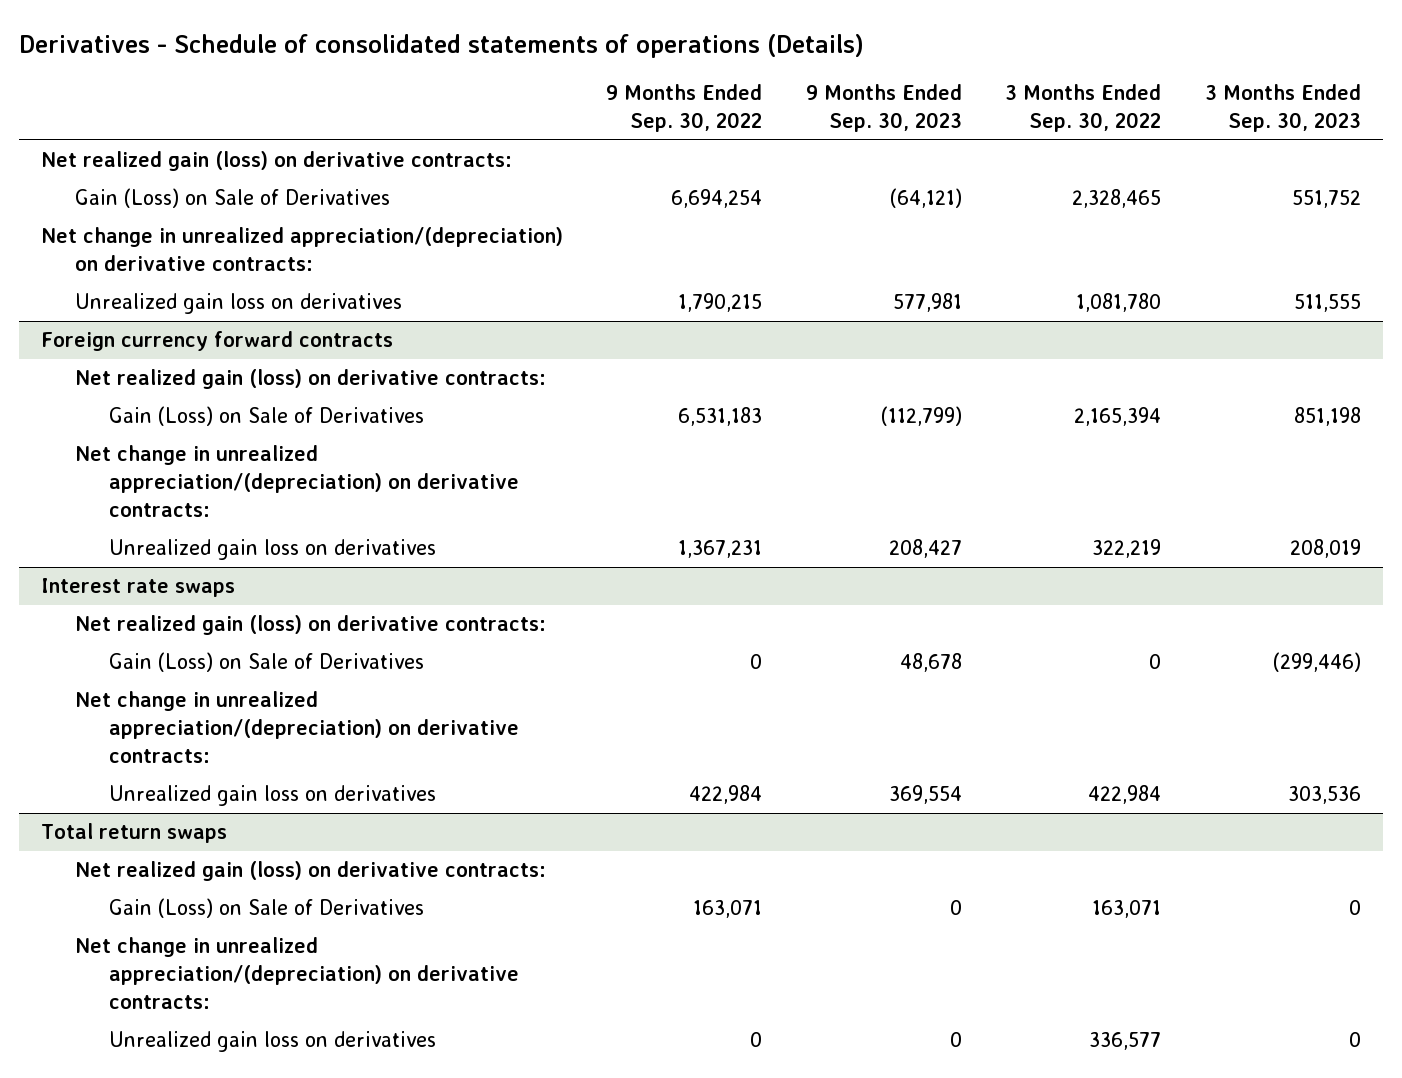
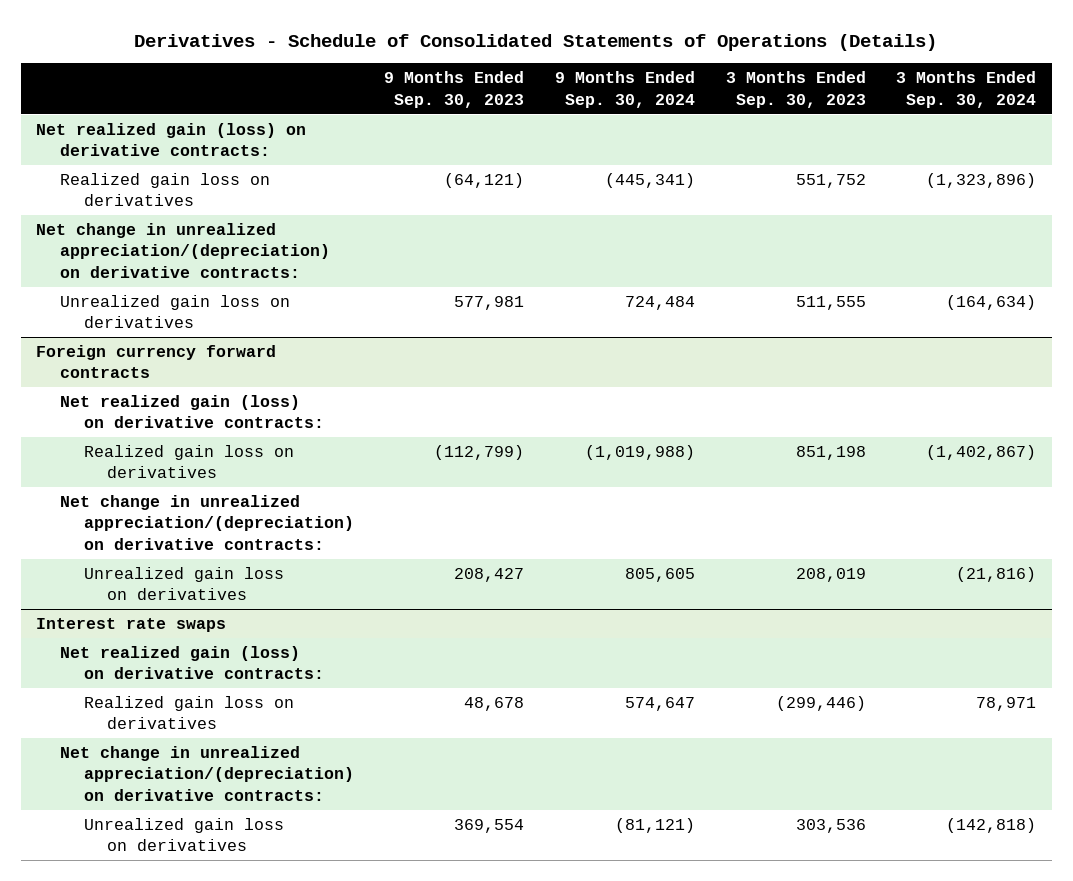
- Derivatives - Schedule of consolidated statements of operations (Details)
+ Derivatives - Schedule of Consolidated Statements of Operations (Details)
- | 9 Months Ended Sep. 30, 2022 | 9 Months Ended Sep. 30, 2023 | 3 Months Ended Sep. 30, 2022 | 3 Months Ended Sep. 30, 2023
+ | 9 Months Ended Sep. 30, 2023 | 9 Months Ended Sep. 30, 2024 | 3 Months Ended Sep. 30, 2023 | 3 Months Ended Sep. 30, 2024
- Gain (Loss) on Sale of Derivatives | 6,694,254 | (64,121) | 2,328,465 | 551,752
+ Realized gain loss on derivatives | (64,121) | (445,341) | 551,752 | (1,323,896)
@ Foreign currency forward contracts
- Gain (Loss) on Sale of Derivatives | 6,531,183 | (112,799) | 2,165,394 | 851,198
+ Realized gain loss on derivatives | (112,799) | (1,019,988) | 851,198 | (1,402,867)
@ Interest rate swaps
- Gain (Loss) on Sale of Derivatives | 0 | 48,678 | 0 | (299,446)
+ Realized gain loss on derivatives | 48,678 | 574,647 | (299,446) | 78,971
- Total return swaps
- Net realized gain (loss) on derivative contracts:
- Gain (Loss) on Sale of Derivatives | 163,071 | 0 | 163,071 | 0
- Net change in unrealized appreciation/(depreciation) on derivative contracts:
- Unrealized gain loss on derivatives | 0 | 0 | 336,577 | 0

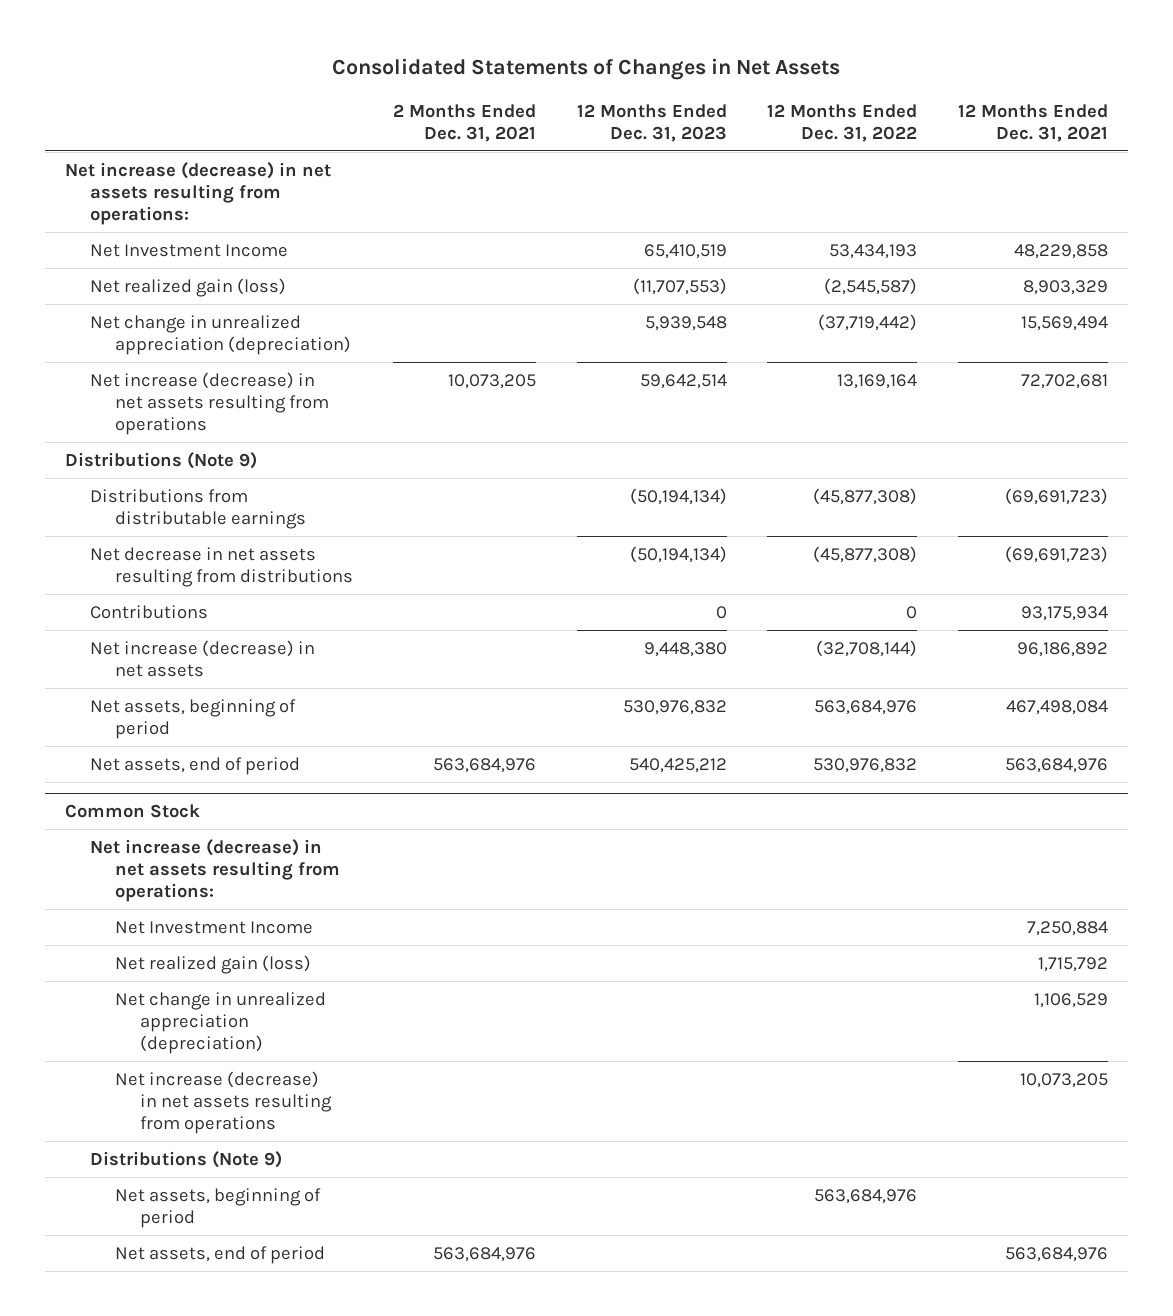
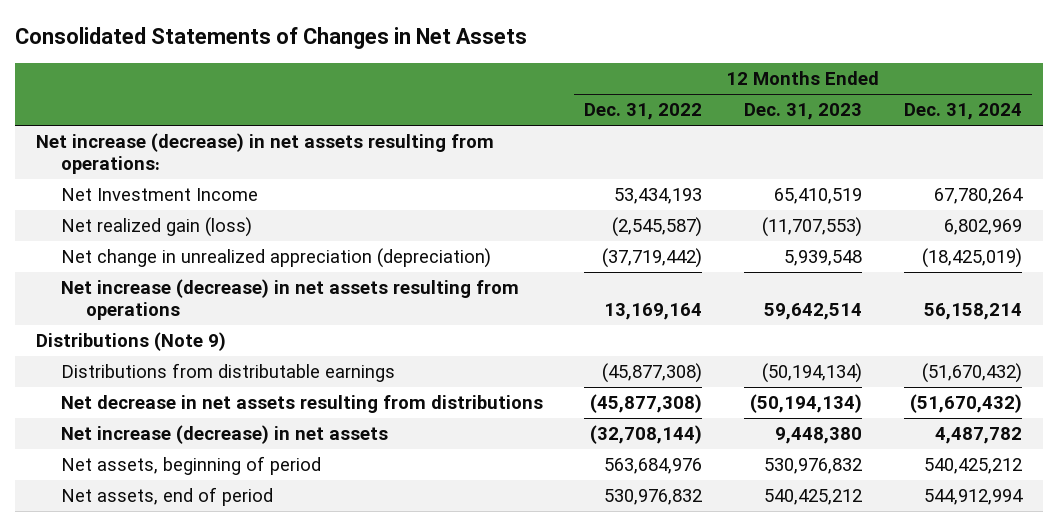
- | 2 Months Ended Dec. 31, 2021 | 12 Months Ended Dec. 31, 2023 | 12 Months Ended Dec. 31, 2022 | 12 Months Ended Dec. 31, 2021
+ | 12 Months Ended Dec. 31, 2022 | 12 Months Ended Dec. 31, 2023 | 12 Months Ended Dec. 31, 2024
- Contributions | | 0 | 0 | 93,175,934
- Common Stock
- Net increase (decrease) in net assets resulting from operations:
- Net Investment Income | | | | 7,250,884
- Net realized gain (loss) | | | | 1,715,792
- Net change in unrealized appreciation (depreciation) | | | | 1,106,529
- Net increase (decrease) in net assets resulting from operations | | | | 10,073,205
- Distributions (Note 9)
- Net assets, beginning of period | | | 563,684,976 |
- Net assets, end of period | 563,684,976 | | | 563,684,976

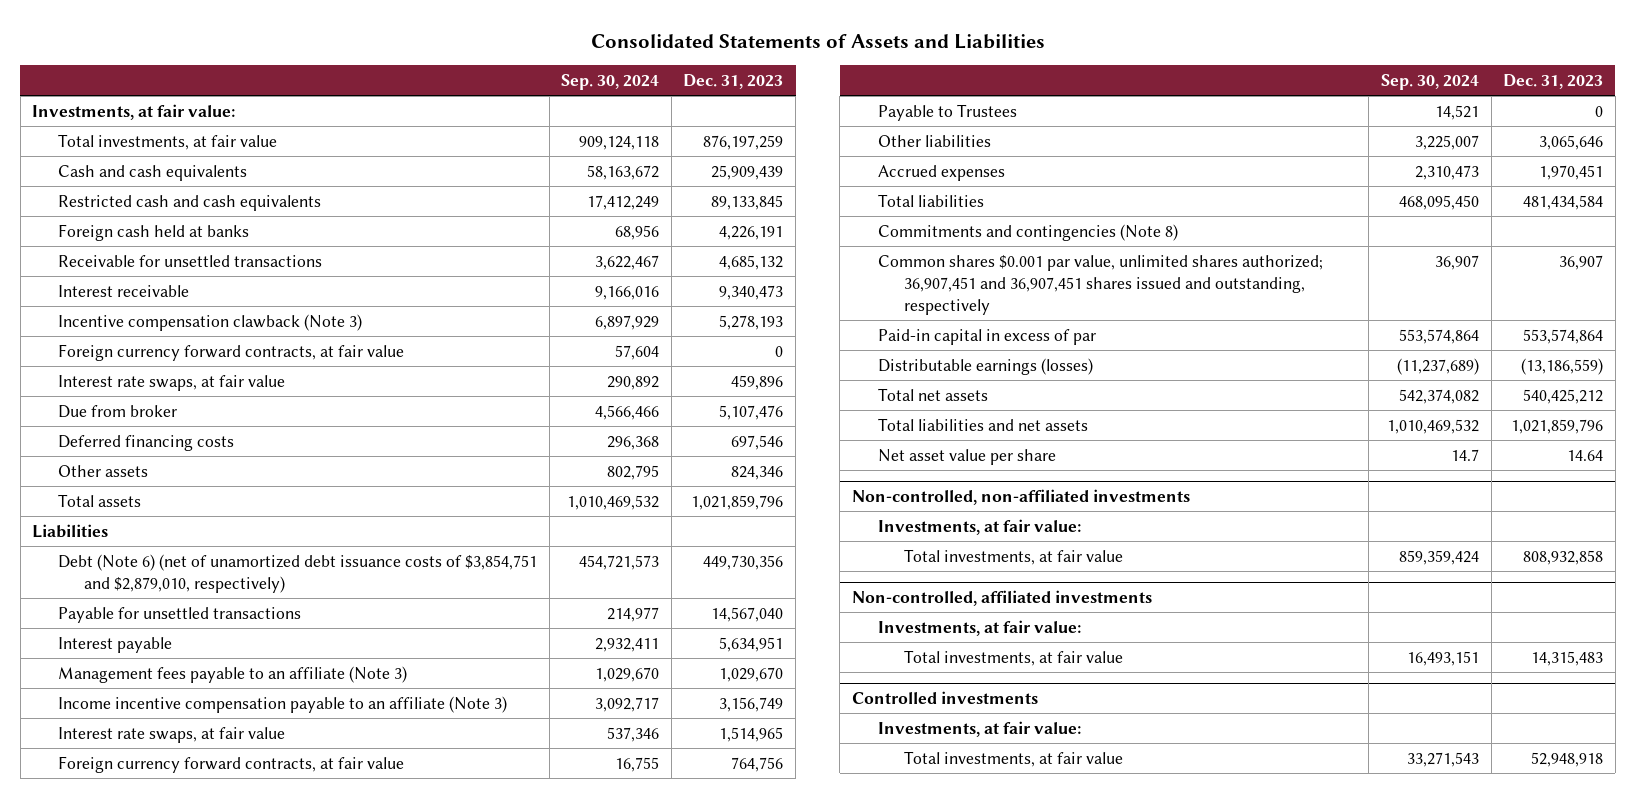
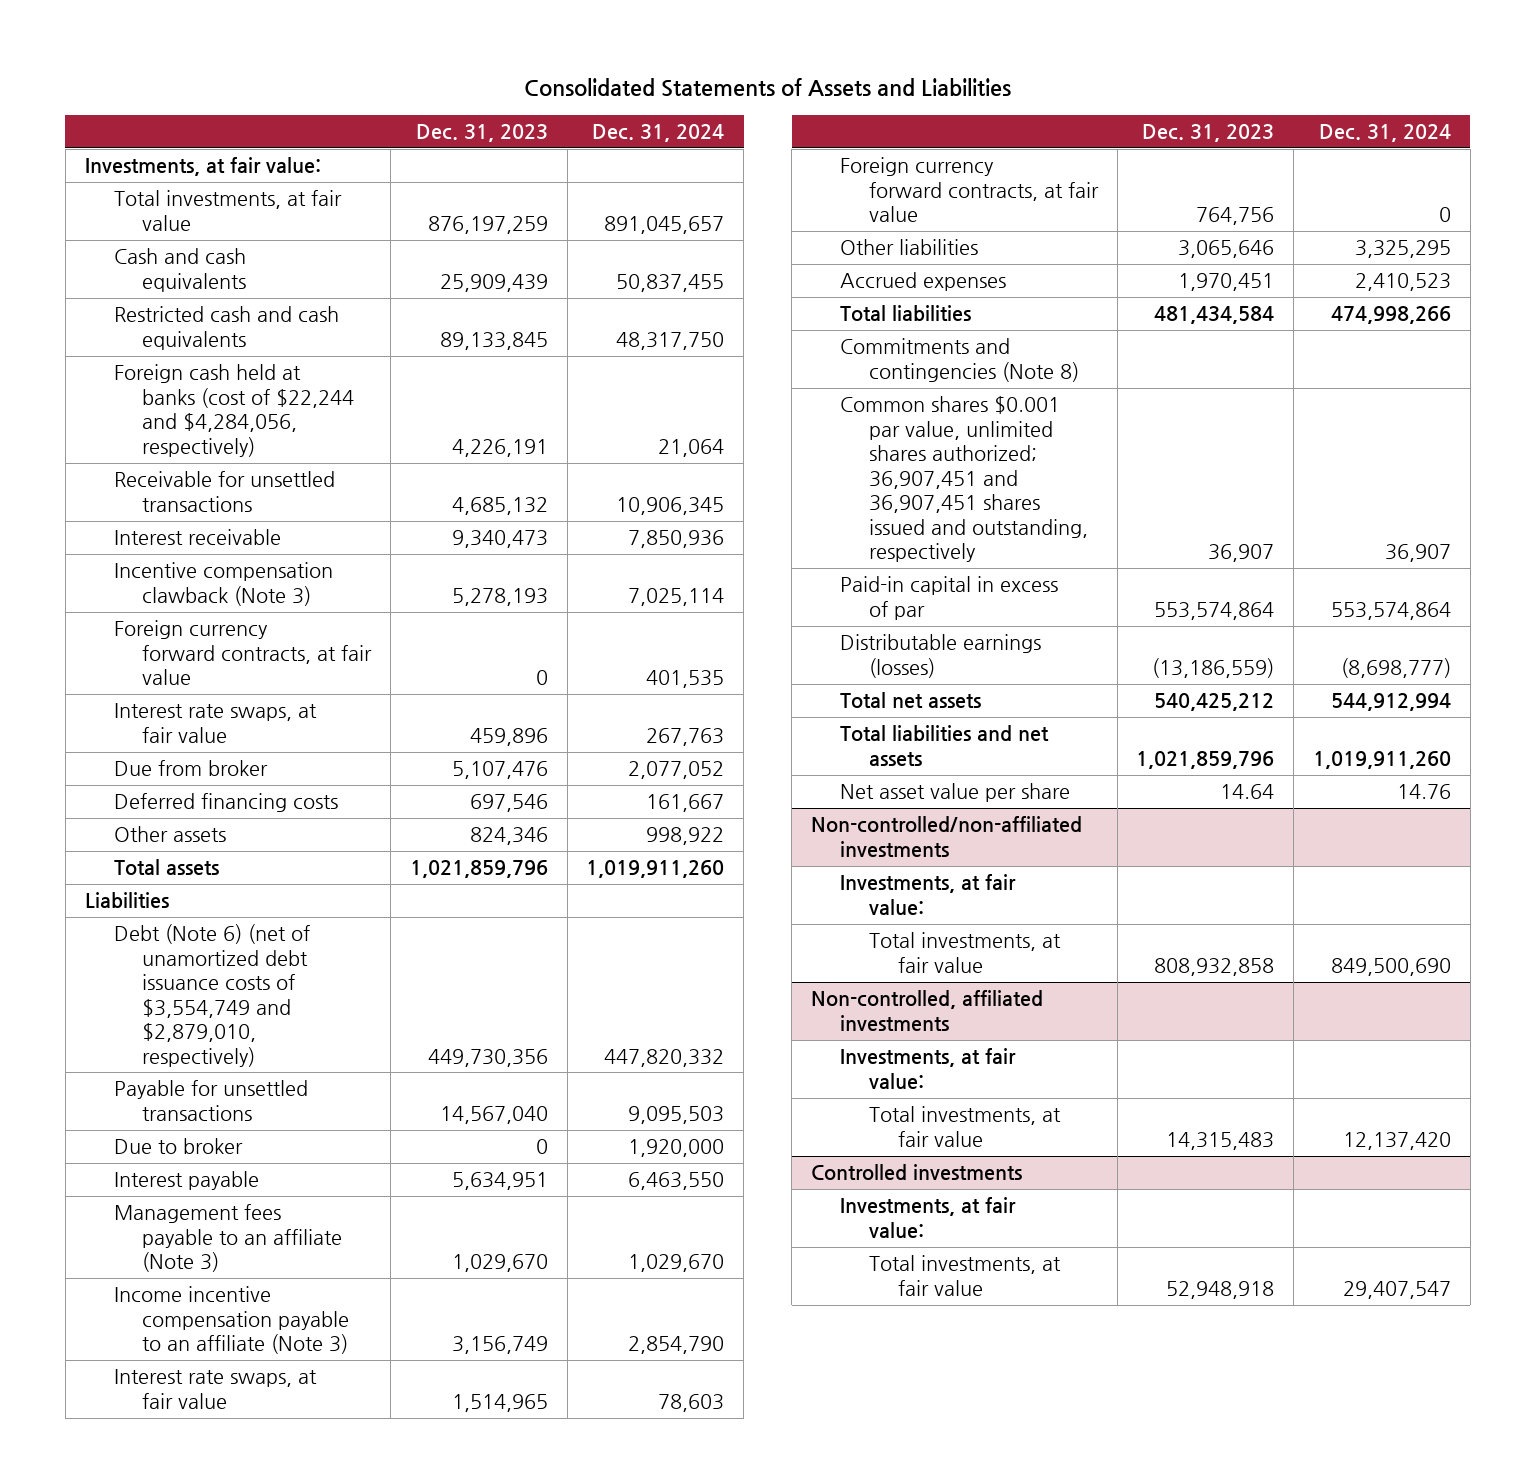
- | Sep. 30, 2024 | Dec. 31, 2023
+ | Dec. 31, 2023 | Dec. 31, 2024
- Foreign cash held at banks | 68,956 | 4,226,191
+ Foreign cash held at banks (cost of $22,244 and $4,284,056, respectively) | 4,226,191 | 21,064
- Debt (Note 6) (net of unamortized debt issuance costs of $3,854,751 and $2,879,010, respectively) | 454,721,573 | 449,730,356
+ Debt (Note 6) (net of unamortized debt issuance costs of $3,554,749 and $2,879,010, respectively) | 449,730,356 | 447,820,332
+ Due to broker | 0 | 1,920,000
- Payable to Trustees | 14,521 | 0
- Non-controlled, non-affiliated investments
+ Non-controlled/non-affiliated investments

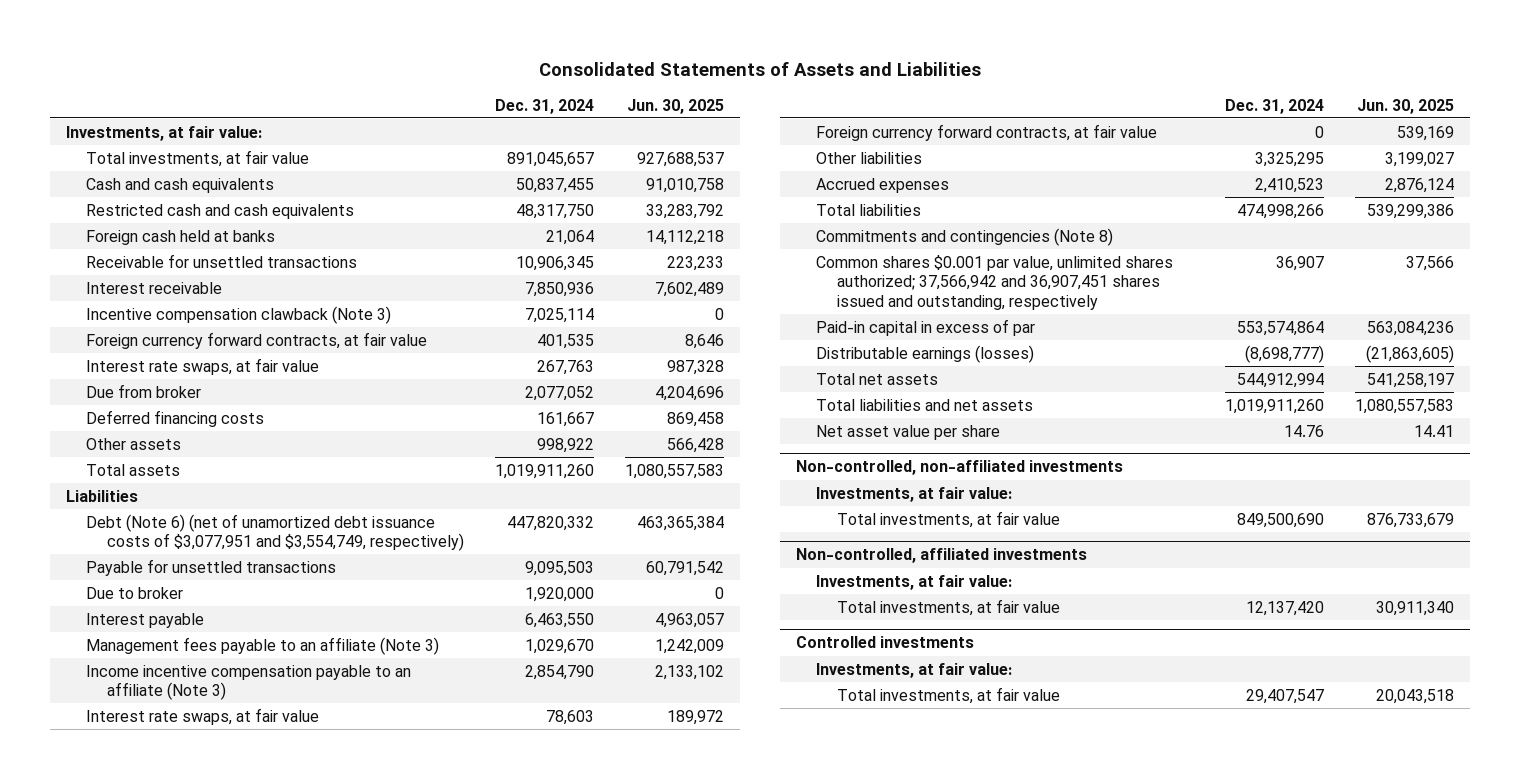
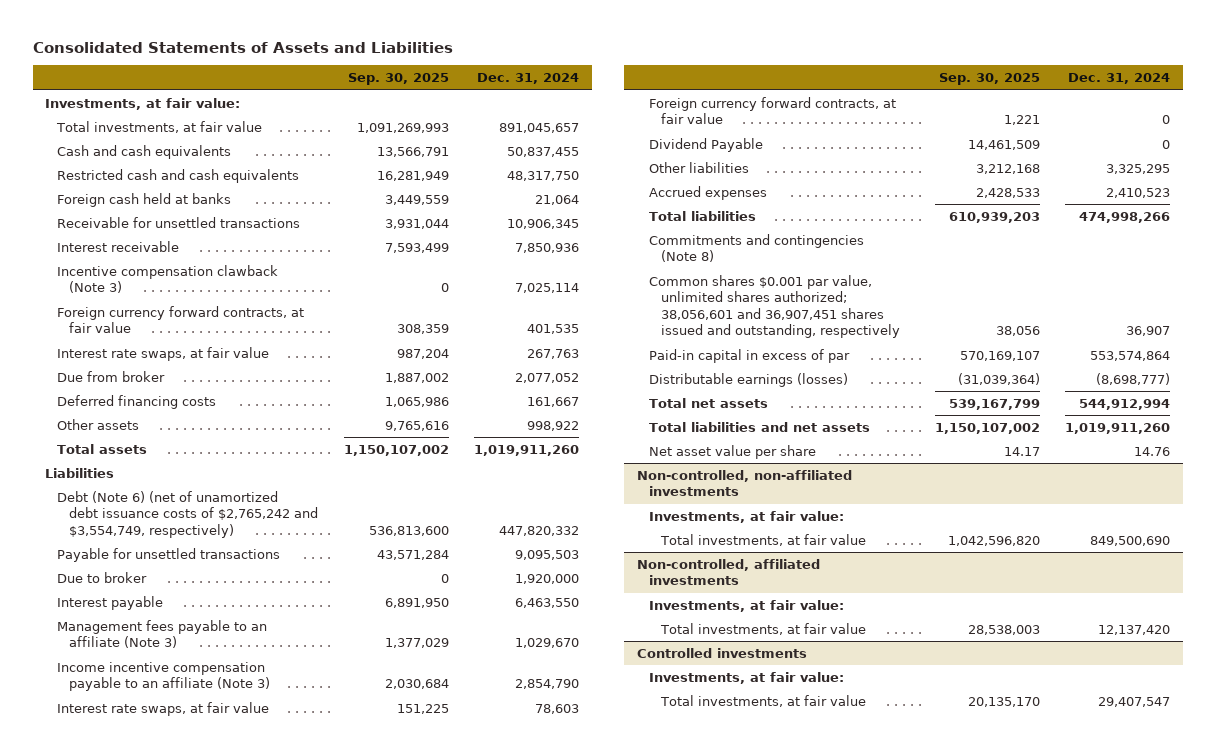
- | Dec. 31, 2024 | Jun. 30, 2025
+ | Sep. 30, 2025 | Dec. 31, 2024
- Debt (Note 6) (net of unamortized debt issuance costs of $3,077,951 and $3,554,749, respectively) | 447,820,332 | 463,365,384
+ Debt (Note 6) (net of unamortized debt issuance costs of $2,765,242 and $3,554,749, respectively) | 536,813,600 | 447,820,332
+ Dividend Payable | 14,461,509 | 0
- Common shares $0.001 par value, unlimited shares authorized; 37,566,942 and 36,907,451 shares issued and outstanding, respectively | 36,907 | 37,566
+ Common shares $0.001 par value, unlimited shares authorized; 38,056,601 and 36,907,451 shares issued and outstanding, respectively | 38,056 | 36,907

